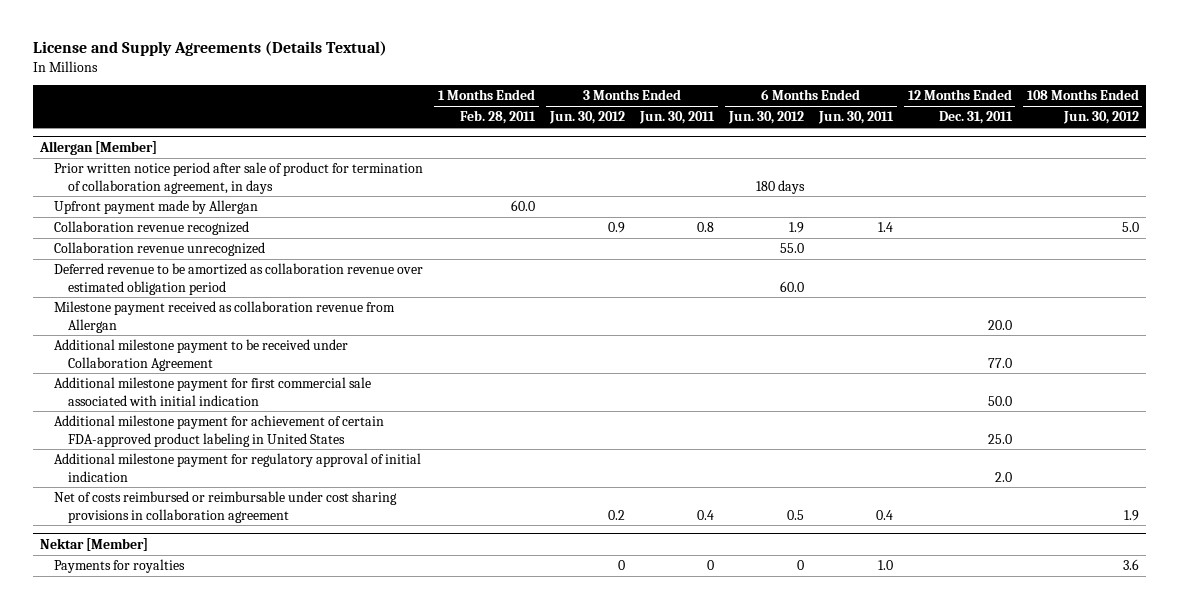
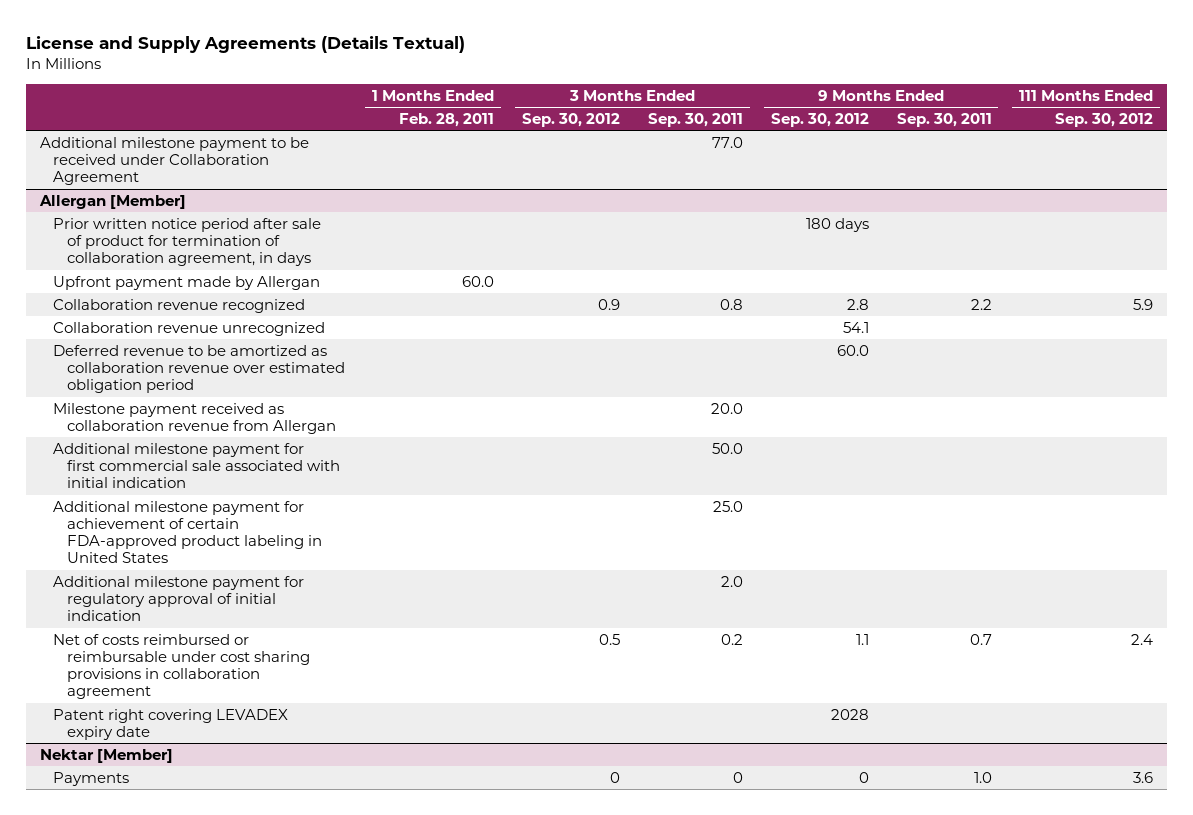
- | 1 Months Ended Feb. 28, 2011 | 3 Months Ended Jun. 30, 2012 | 3 Months Ended Jun. 30, 2011 | 6 Months Ended Jun. 30, 2012 | 6 Months Ended Jun. 30, 2011 | 12 Months Ended Dec. 31, 2011 | 108 Months Ended Jun. 30, 2012
+ | 1 Months Ended Feb. 28, 2011 | 3 Months Ended Sep. 30, 2012 | 3 Months Ended Sep. 30, 2011 | 9 Months Ended Sep. 30, 2012 | 9 Months Ended Sep. 30, 2011 | 111 Months Ended Sep. 30, 2012
+ Additional milestone payment to be received under Collaboration Agreement | | | 77.0 | | |
@ Allergan [Member]
- Additional milestone payment to be received under Collaboration Agreement | | | | | | 77.0 |
+ Patent right covering LEVADEX expiry date | | | | 2028 | |
@ Nektar [Member]
- Payments for royalties | | 0 | 0 | 0 | 1.0 | | 3.6
+ Payments | | 0 | 0 | 0 | 1.0 | 3.6

